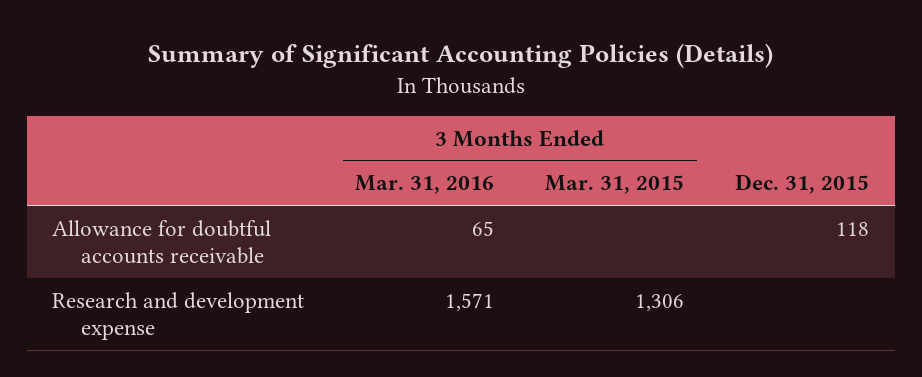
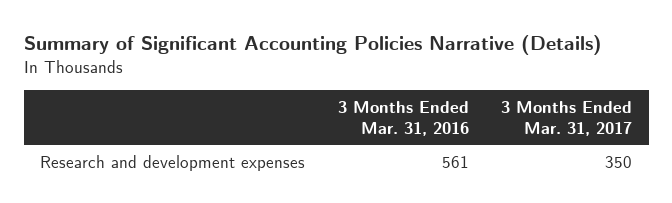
- Summary of Significant Accounting Policies (Details)
+ Summary of Significant Accounting Policies Narrative (Details)
- | 3 Months Ended Mar. 31, 2016 | 3 Months Ended Mar. 31, 2015 | Dec. 31, 2015
+ | 3 Months Ended Mar. 31, 2016 | 3 Months Ended Mar. 31, 2017
- Allowance for doubtful accounts receivable | 65 | | 118
- Research and development expense | 1,571 | 1,306 |
+ Research and development expenses | 561 | 350

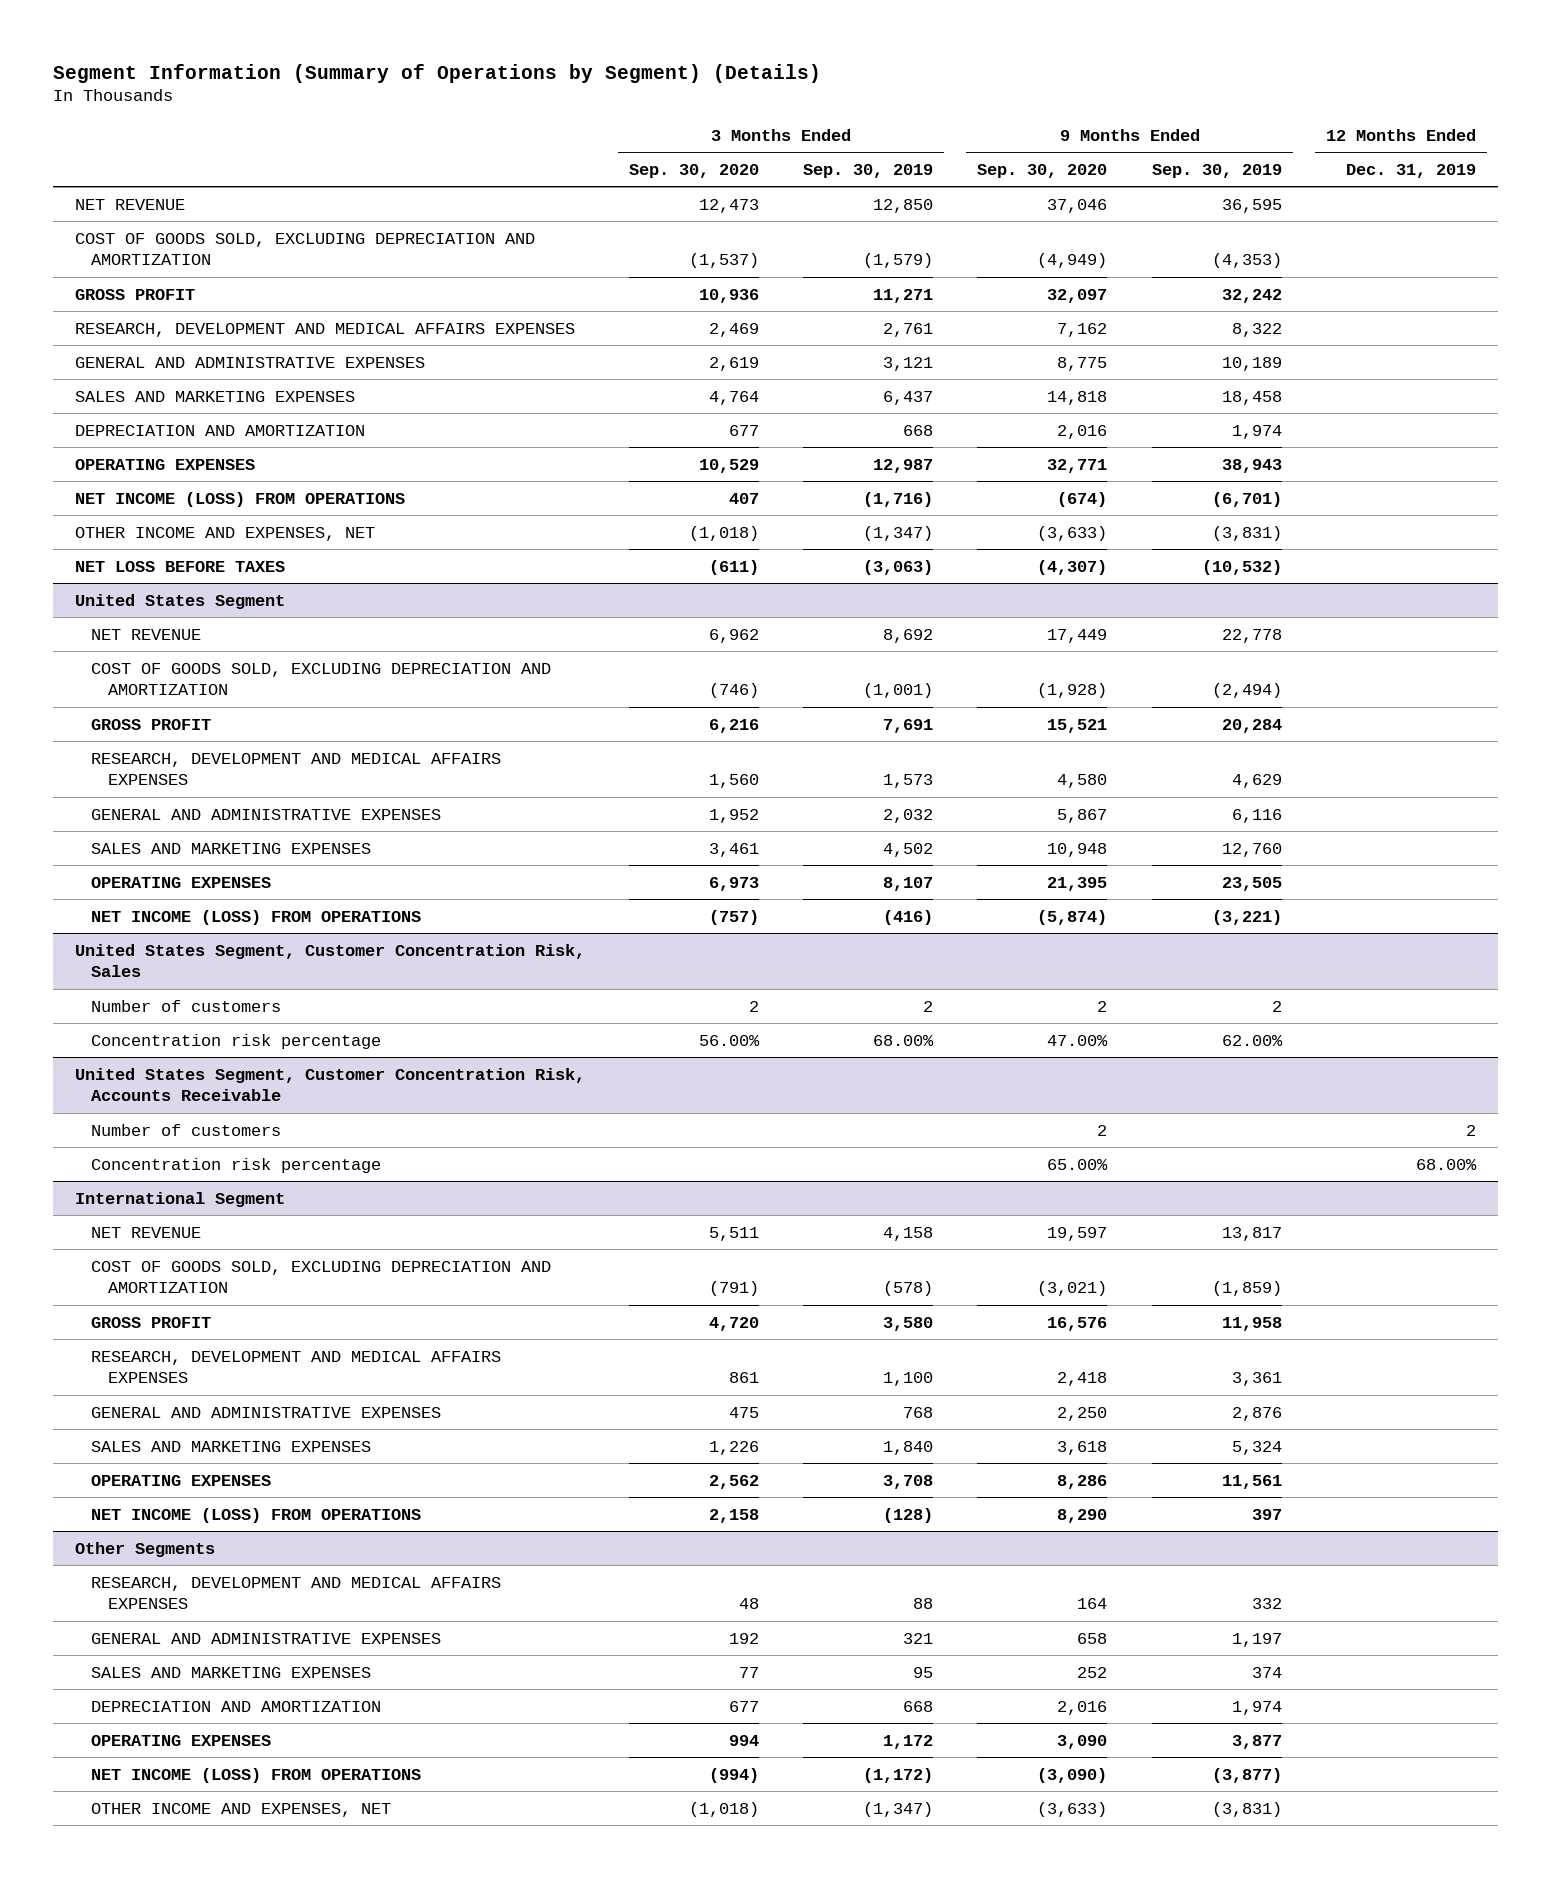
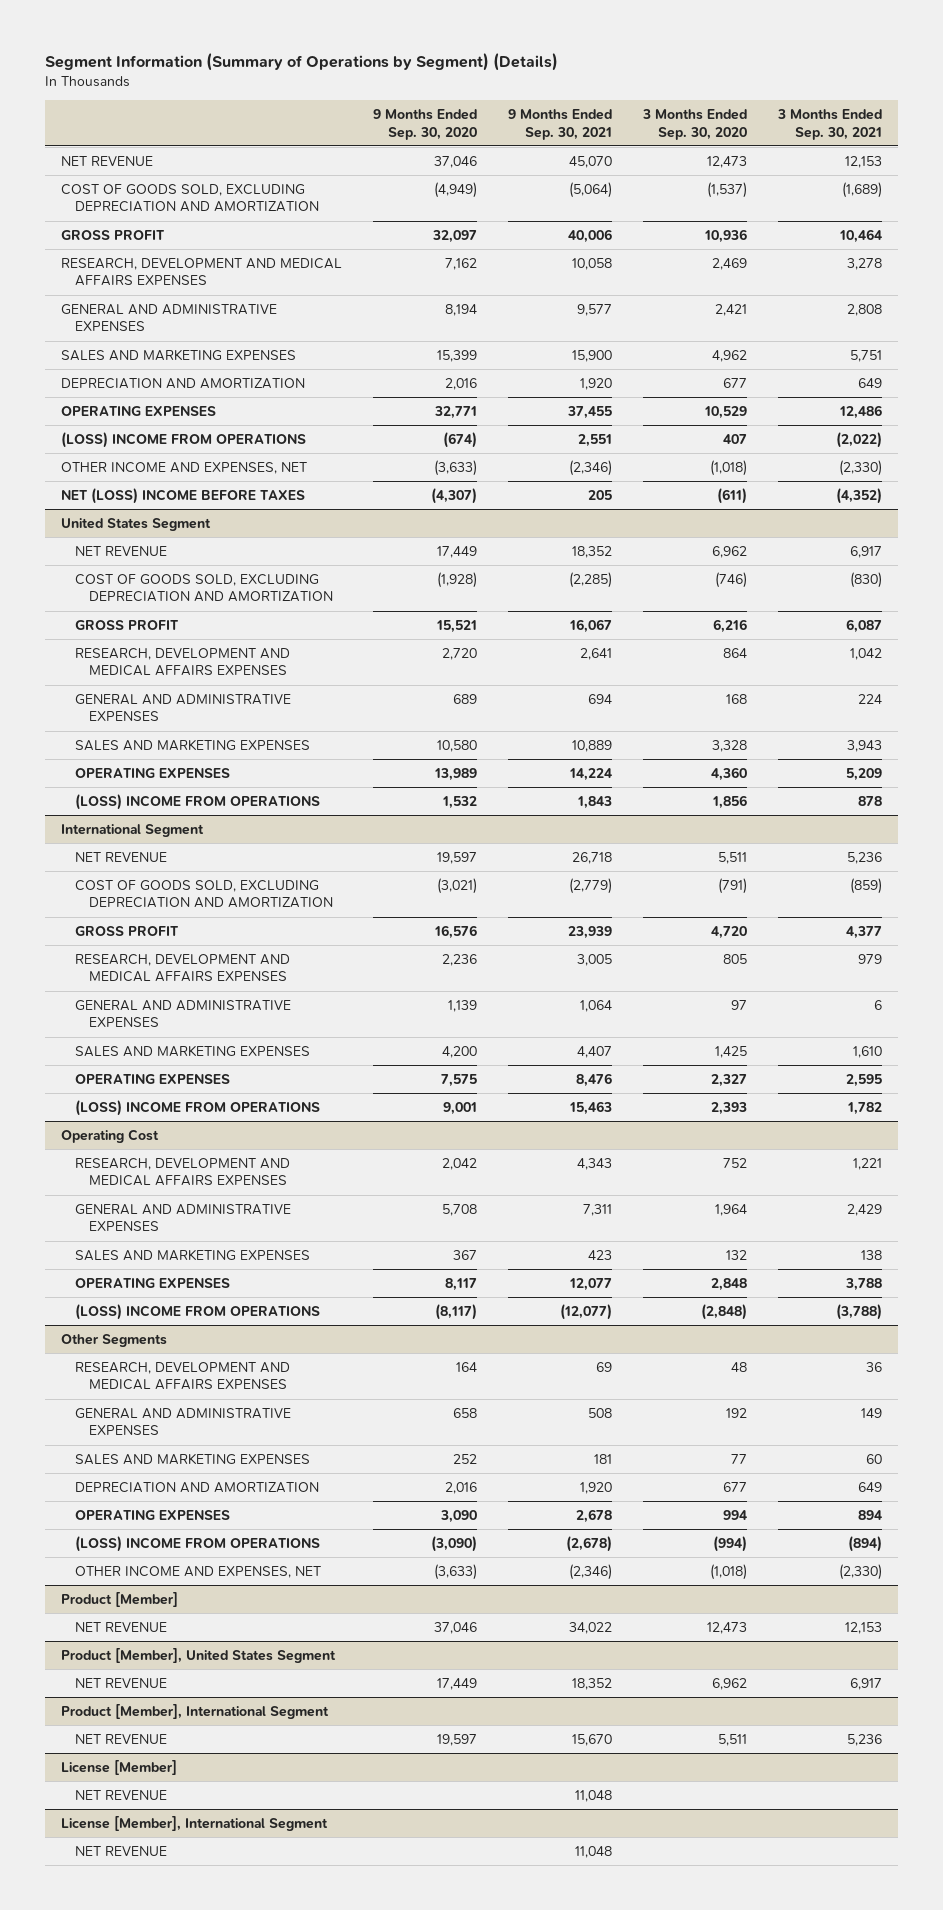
- | 3 Months Ended Sep. 30, 2020 | 3 Months Ended Sep. 30, 2019 | 9 Months Ended Sep. 30, 2020 | 9 Months Ended Sep. 30, 2019 | 12 Months Ended Dec. 31, 2019
+ | 9 Months Ended Sep. 30, 2020 | 9 Months Ended Sep. 30, 2021 | 3 Months Ended Sep. 30, 2020 | 3 Months Ended Sep. 30, 2021
- GENERAL AND ADMINISTRATIVE EXPENSES | 2,619 | 3,121 | 8,775 | 10,189 |
- SALES AND MARKETING EXPENSES | 4,764 | 6,437 | 14,818 | 18,458 |
+ GENERAL AND ADMINISTRATIVE EXPENSES | 8,194 | 9,577 | 2,421 | 2,808
+ SALES AND MARKETING EXPENSES | 15,399 | 15,900 | 4,962 | 5,751
- NET INCOME (LOSS) FROM OPERATIONS | 407 | (1,716) | (674) | (6,701) |
+ (LOSS) INCOME FROM OPERATIONS | (674) | 2,551 | 407 | (2,022)
- NET LOSS BEFORE TAXES | (611) | (3,063) | (4,307) | (10,532) |
+ NET (LOSS) INCOME BEFORE TAXES | (4,307) | 205 | (611) | (4,352)
@ United States Segment
- RESEARCH, DEVELOPMENT AND MEDICAL AFFAIRS EXPENSES | 1,560 | 1,573 | 4,580 | 4,629 |
- GENERAL AND ADMINISTRATIVE EXPENSES | 1,952 | 2,032 | 5,867 | 6,116 |
- SALES AND MARKETING EXPENSES | 3,461 | 4,502 | 10,948 | 12,760 |
- OPERATING EXPENSES | 6,973 | 8,107 | 21,395 | 23,505 |
- NET INCOME (LOSS) FROM OPERATIONS | (757) | (416) | (5,874) | (3,221) |
- United States Segment, Customer Concentration Risk, Sales
- Number of customers | 2 | 2 | 2 | 2 |
- Concentration risk percentage | 56.00% | 68.00% | 47.00% | 62.00% |
- United States Segment, Customer Concentration Risk, Accounts Receivable
- Number of customers | | | 2 | | 2
- Concentration risk percentage | | | 65.00% | | 68.00%
@ United States Segment
+ RESEARCH, DEVELOPMENT AND MEDICAL AFFAIRS EXPENSES | 2,720 | 2,641 | 864 | 1,042
+ GENERAL AND ADMINISTRATIVE EXPENSES | 689 | 694 | 168 | 224
+ SALES AND MARKETING EXPENSES | 10,580 | 10,889 | 3,328 | 3,943
+ OPERATING EXPENSES | 13,989 | 14,224 | 4,360 | 5,209
+ (LOSS) INCOME FROM OPERATIONS | 1,532 | 1,843 | 1,856 | 878
@ International Segment
- RESEARCH, DEVELOPMENT AND MEDICAL AFFAIRS EXPENSES | 861 | 1,100 | 2,418 | 3,361 |
- GENERAL AND ADMINISTRATIVE EXPENSES | 475 | 768 | 2,250 | 2,876 |
- SALES AND MARKETING EXPENSES | 1,226 | 1,840 | 3,618 | 5,324 |
- OPERATING EXPENSES | 2,562 | 3,708 | 8,286 | 11,561 |
- NET INCOME (LOSS) FROM OPERATIONS | 2,158 | (128) | 8,290 | 397 |
+ RESEARCH, DEVELOPMENT AND MEDICAL AFFAIRS EXPENSES | 2,236 | 3,005 | 805 | 979
+ GENERAL AND ADMINISTRATIVE EXPENSES | 1,139 | 1,064 | 97 | 6
+ SALES AND MARKETING EXPENSES | 4,200 | 4,407 | 1,425 | 1,610
+ OPERATING EXPENSES | 7,575 | 8,476 | 2,327 | 2,595
+ (LOSS) INCOME FROM OPERATIONS | 9,001 | 15,463 | 2,393 | 1,782
+ Operating Cost
+ RESEARCH, DEVELOPMENT AND MEDICAL AFFAIRS EXPENSES | 2,042 | 4,343 | 752 | 1,221
+ GENERAL AND ADMINISTRATIVE EXPENSES | 5,708 | 7,311 | 1,964 | 2,429
+ SALES AND MARKETING EXPENSES | 367 | 423 | 132 | 138
+ OPERATING EXPENSES | 8,117 | 12,077 | 2,848 | 3,788
+ (LOSS) INCOME FROM OPERATIONS | (8,117) | (12,077) | (2,848) | (3,788)
@ Other Segments
- NET INCOME (LOSS) FROM OPERATIONS | (994) | (1,172) | (3,090) | (3,877) |
+ (LOSS) INCOME FROM OPERATIONS | (3,090) | (2,678) | (994) | (894)
+ Product [Member]
+ NET REVENUE | 37,046 | 34,022 | 12,473 | 12,153
+ Product [Member], United States Segment
+ NET REVENUE | 17,449 | 18,352 | 6,962 | 6,917
+ Product [Member], International Segment
+ NET REVENUE | 19,597 | 15,670 | 5,511 | 5,236
+ License [Member]
+ NET REVENUE | | 11,048 | |
+ License [Member], International Segment
+ NET REVENUE | | 11,048 | |

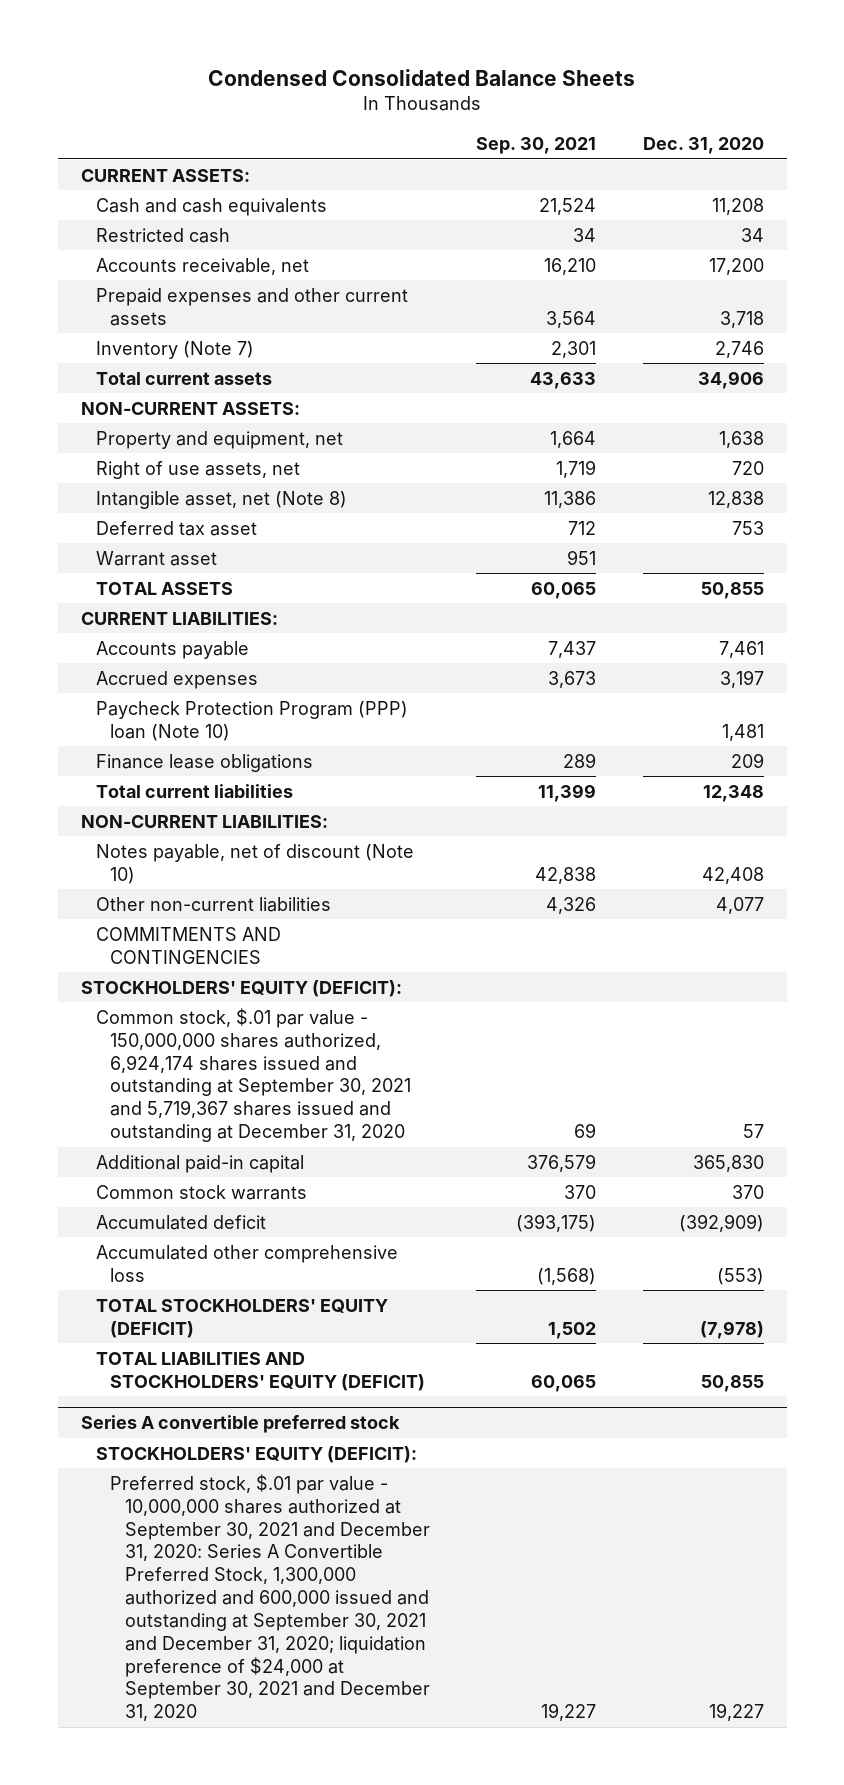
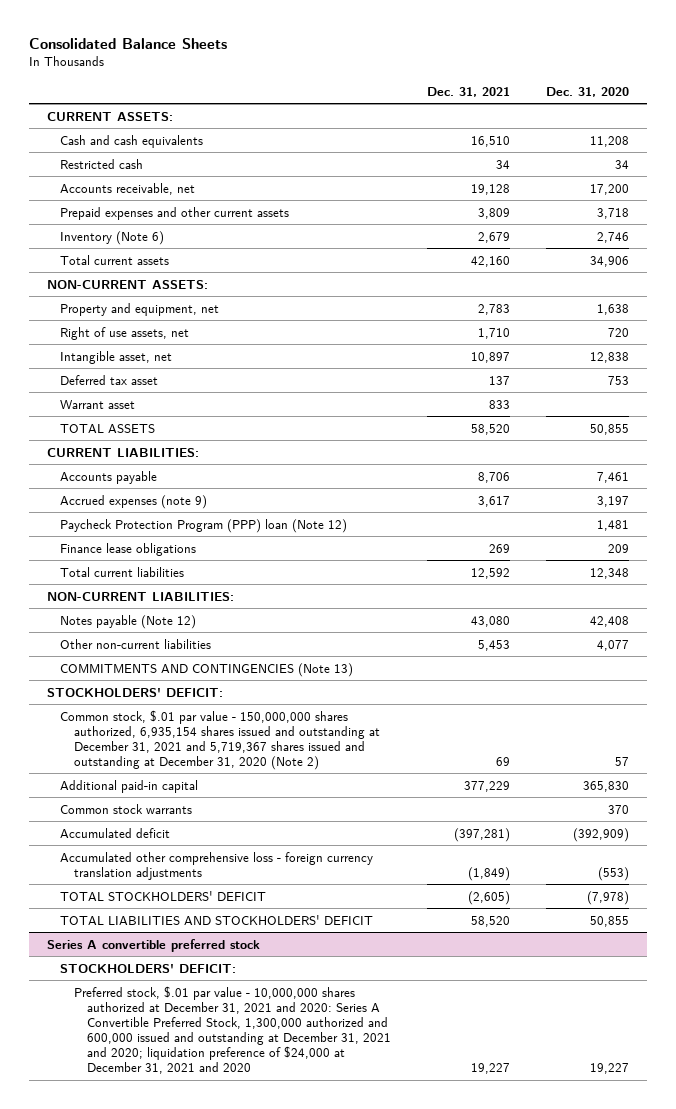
- Condensed Consolidated Balance Sheets
+ Consolidated Balance Sheets
- | Sep. 30, 2021 | Dec. 31, 2020
+ | Dec. 31, 2021 | Dec. 31, 2020
- Inventory (Note 7) | 2,301 | 2,746
+ Inventory (Note 6) | 2,679 | 2,746
- Intangible asset, net (Note 8) | 11,386 | 12,838
+ Intangible asset, net | 10,897 | 12,838
- Accrued expenses | 3,673 | 3,197
- Paycheck Protection Program (PPP) loan (Note 10) | | 1,481
+ Accrued expenses (note 9) | 3,617 | 3,197
+ Paycheck Protection Program (PPP) loan (Note 12) | | 1,481
- Notes payable, net of discount (Note 10) | 42,838 | 42,408
+ Notes payable (Note 12) | 43,080 | 42,408
- COMMITMENTS AND CONTINGENCIES
- STOCKHOLDERS' EQUITY (DEFICIT):
- Common stock, $.01 par value - 150,000,000 shares authorized, 6,924,174 shares issued and outstanding at September 30, 2021 and 5,719,367 shares issued and outstanding at December 31, 2020 | 69 | 57
+ COMMITMENTS AND CONTINGENCIES (Note 13)
+ STOCKHOLDERS' DEFICIT:
+ Common stock, $.01 par value - 150,000,000 shares authorized, 6,935,154 shares issued and outstanding at December 31, 2021 and 5,719,367 shares issued and outstanding at December 31, 2020 (Note 2) | 69 | 57
- Accumulated other comprehensive loss | (1,568) | (553)
- TOTAL STOCKHOLDERS' EQUITY (DEFICIT) | 1,502 | (7,978)
- TOTAL LIABILITIES AND STOCKHOLDERS' EQUITY (DEFICIT) | 60,065 | 50,855
+ Accumulated other comprehensive loss - foreign currency translation adjustments | (1,849) | (553)
+ TOTAL STOCKHOLDERS' DEFICIT | (2,605) | (7,978)
+ TOTAL LIABILITIES AND STOCKHOLDERS' DEFICIT | 58,520 | 50,855
@ Series A convertible preferred stock
- STOCKHOLDERS' EQUITY (DEFICIT):
- Preferred stock, $.01 par value - 10,000,000 shares authorized at September 30, 2021 and December 31, 2020: Series A Convertible Preferred Stock, 1,300,000 authorized and 600,000 issued and outstanding at September 30, 2021 and December 31, 2020; liquidation preference of $24,000 at September 30, 2021 and December 31, 2020 | 19,227 | 19,227
+ STOCKHOLDERS' DEFICIT:
+ Preferred stock, $.01 par value - 10,000,000 shares authorized at December 31, 2021 and 2020: Series A Convertible Preferred Stock, 1,300,000 authorized and 600,000 issued and outstanding at December 31, 2021 and 2020; liquidation preference of $24,000 at December 31, 2021 and 2020 | 19,227 | 19,227

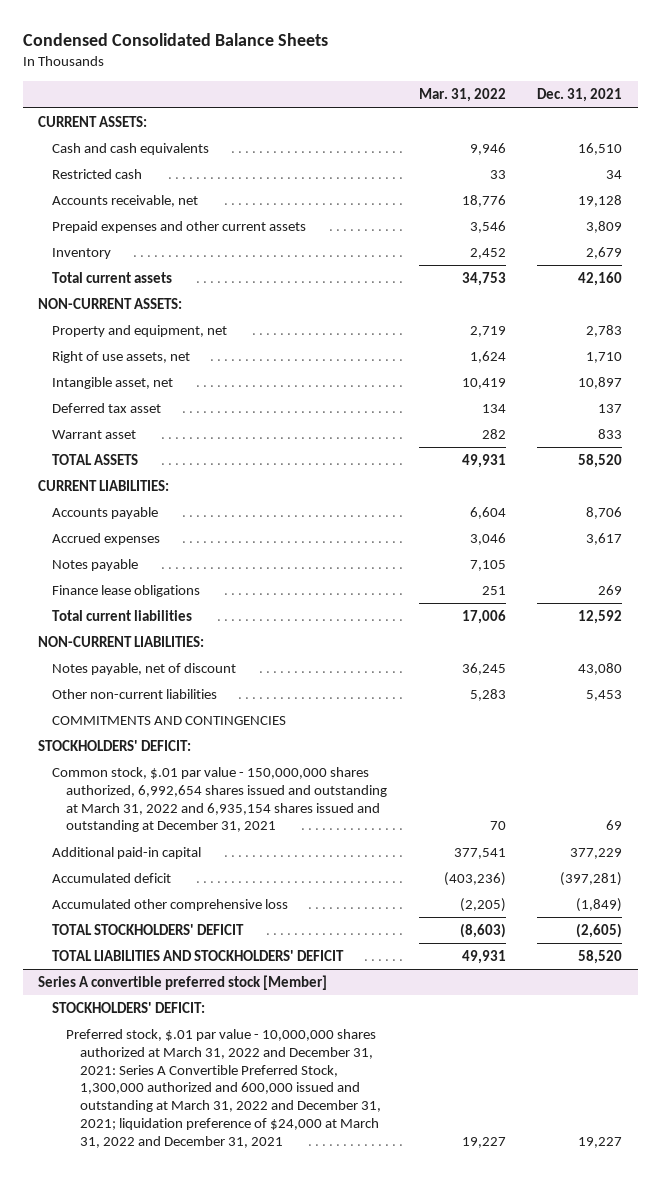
- Consolidated Balance Sheets
+ Condensed Consolidated Balance Sheets
- | Dec. 31, 2021 | Dec. 31, 2020
+ | Mar. 31, 2022 | Dec. 31, 2021
- Inventory (Note 6) | 2,679 | 2,746
+ Inventory | 2,452 | 2,679
- Accrued expenses (note 9) | 3,617 | 3,197
- Paycheck Protection Program (PPP) loan (Note 12) | | 1,481
+ Accrued expenses | 3,046 | 3,617
+ Notes payable | 7,105 |
- Notes payable (Note 12) | 43,080 | 42,408
+ Notes payable, net of discount | 36,245 | 43,080
- COMMITMENTS AND CONTINGENCIES (Note 13)
+ COMMITMENTS AND CONTINGENCIES
- Common stock, $.01 par value - 150,000,000 shares authorized, 6,935,154 shares issued and outstanding at December 31, 2021 and 5,719,367 shares issued and outstanding at December 31, 2020 (Note 2) | 69 | 57
+ Common stock, $.01 par value - 150,000,000 shares authorized, 6,992,654 shares issued and outstanding at March 31, 2022 and 6,935,154 shares issued and outstanding at December 31, 2021 | 70 | 69
- Common stock warrants | | 370
- Accumulated other comprehensive loss - foreign currency translation adjustments | (1,849) | (553)
+ Accumulated other comprehensive loss | (2,205) | (1,849)
- Series A convertible preferred stock
+ Series A convertible preferred stock [Member]
- Preferred stock, $.01 par value - 10,000,000 shares authorized at December 31, 2021 and 2020: Series A Convertible Preferred Stock, 1,300,000 authorized and 600,000 issued and outstanding at December 31, 2021 and 2020; liquidation preference of $24,000 at December 31, 2021 and 2020 | 19,227 | 19,227
+ Preferred stock, $.01 par value - 10,000,000 shares authorized at March 31, 2022 and December 31, 2021: Series A Convertible Preferred Stock, 1,300,000 authorized and 600,000 issued and outstanding at March 31, 2022 and December 31, 2021; liquidation preference of $24,000 at March 31, 2022 and December 31, 2021 | 19,227 | 19,227

